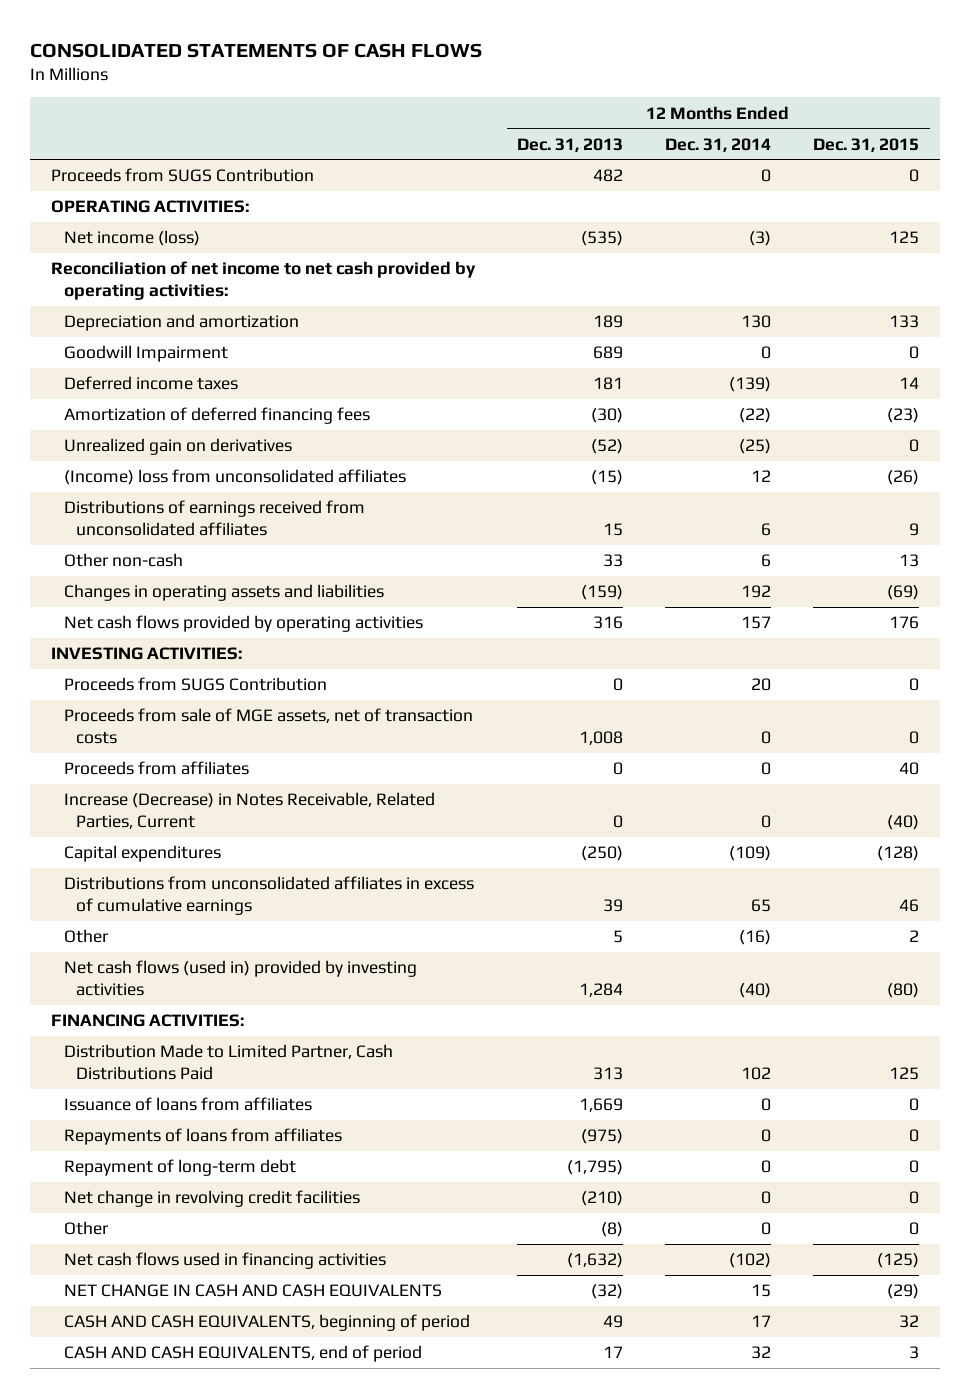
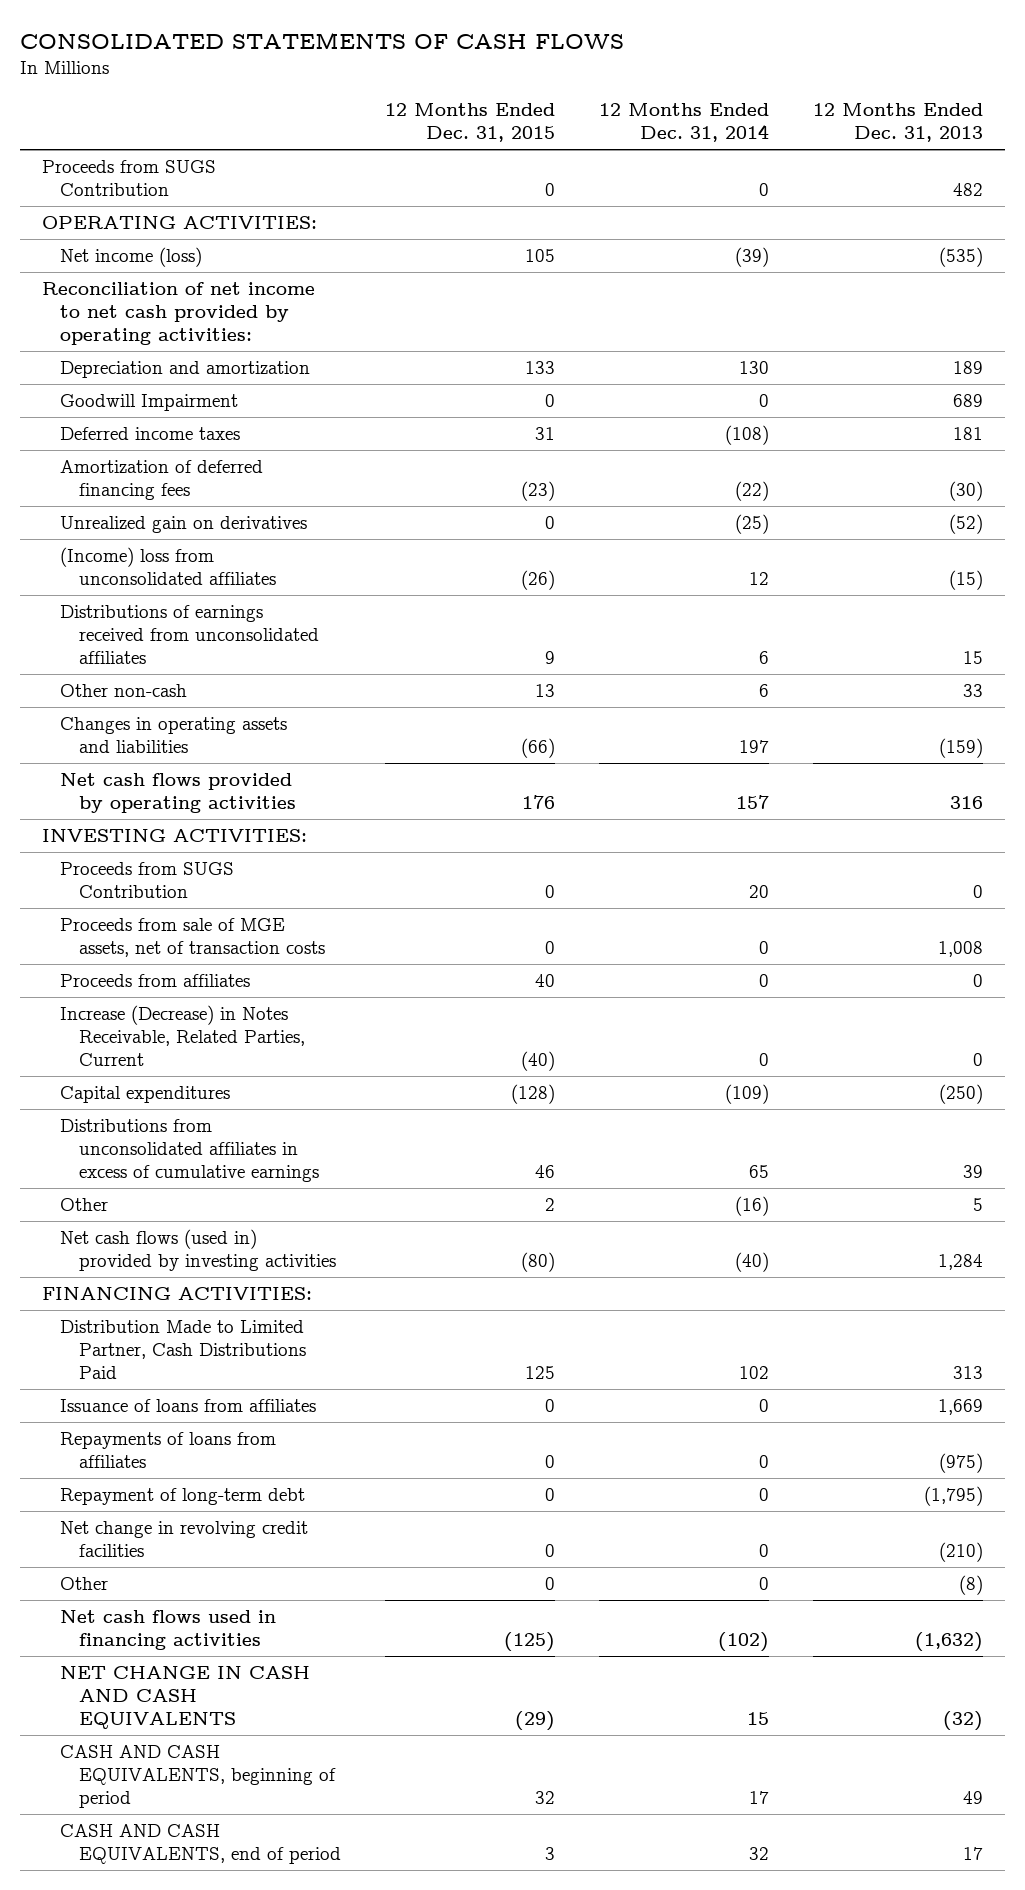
- | 12 Months Ended Dec. 31, 2013 | 12 Months Ended Dec. 31, 2014 | 12 Months Ended Dec. 31, 2015
+ | 12 Months Ended Dec. 31, 2015 | 12 Months Ended Dec. 31, 2014 | 12 Months Ended Dec. 31, 2013
- Net income (loss) | (535) | (3) | 125
+ Net income (loss) | 105 | (39) | (535)
- Deferred income taxes | 181 | (139) | 14
+ Deferred income taxes | 31 | (108) | 181
- Changes in operating assets and liabilities | (159) | 192 | (69)
+ Changes in operating assets and liabilities | (66) | 197 | (159)

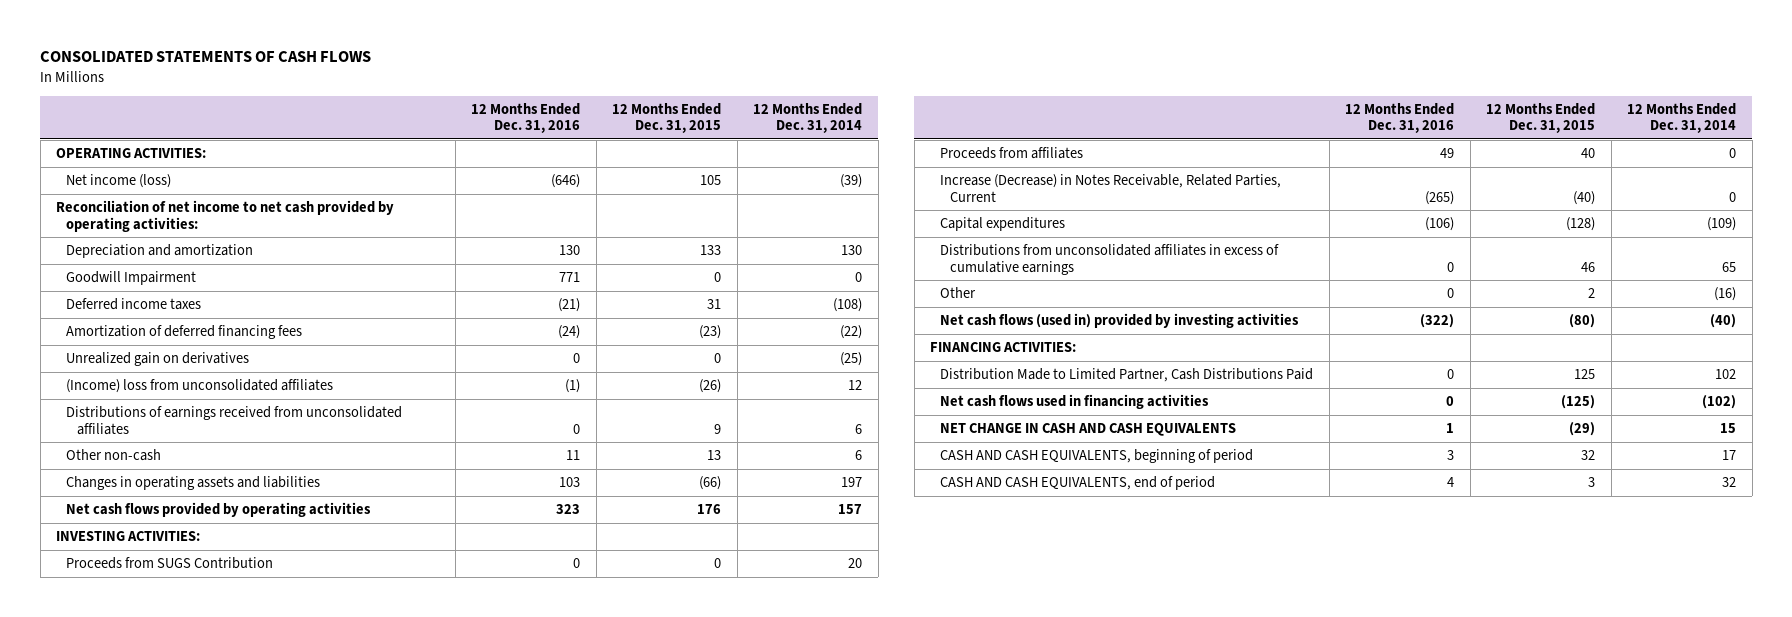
- | 12 Months Ended Dec. 31, 2015 | 12 Months Ended Dec. 31, 2014 | 12 Months Ended Dec. 31, 2013
+ | 12 Months Ended Dec. 31, 2016 | 12 Months Ended Dec. 31, 2015 | 12 Months Ended Dec. 31, 2014
- Proceeds from SUGS Contribution | 0 | 0 | 482
- Proceeds from sale of MGE assets, net of transaction costs | 0 | 0 | 1,008
- Issuance of loans from affiliates | 0 | 0 | 1,669
- Repayments of loans from affiliates | 0 | 0 | (975)
- Repayment of long-term debt | 0 | 0 | (1,795)
- Net change in revolving credit facilities | 0 | 0 | (210)
- Other | 0 | 0 | (8)

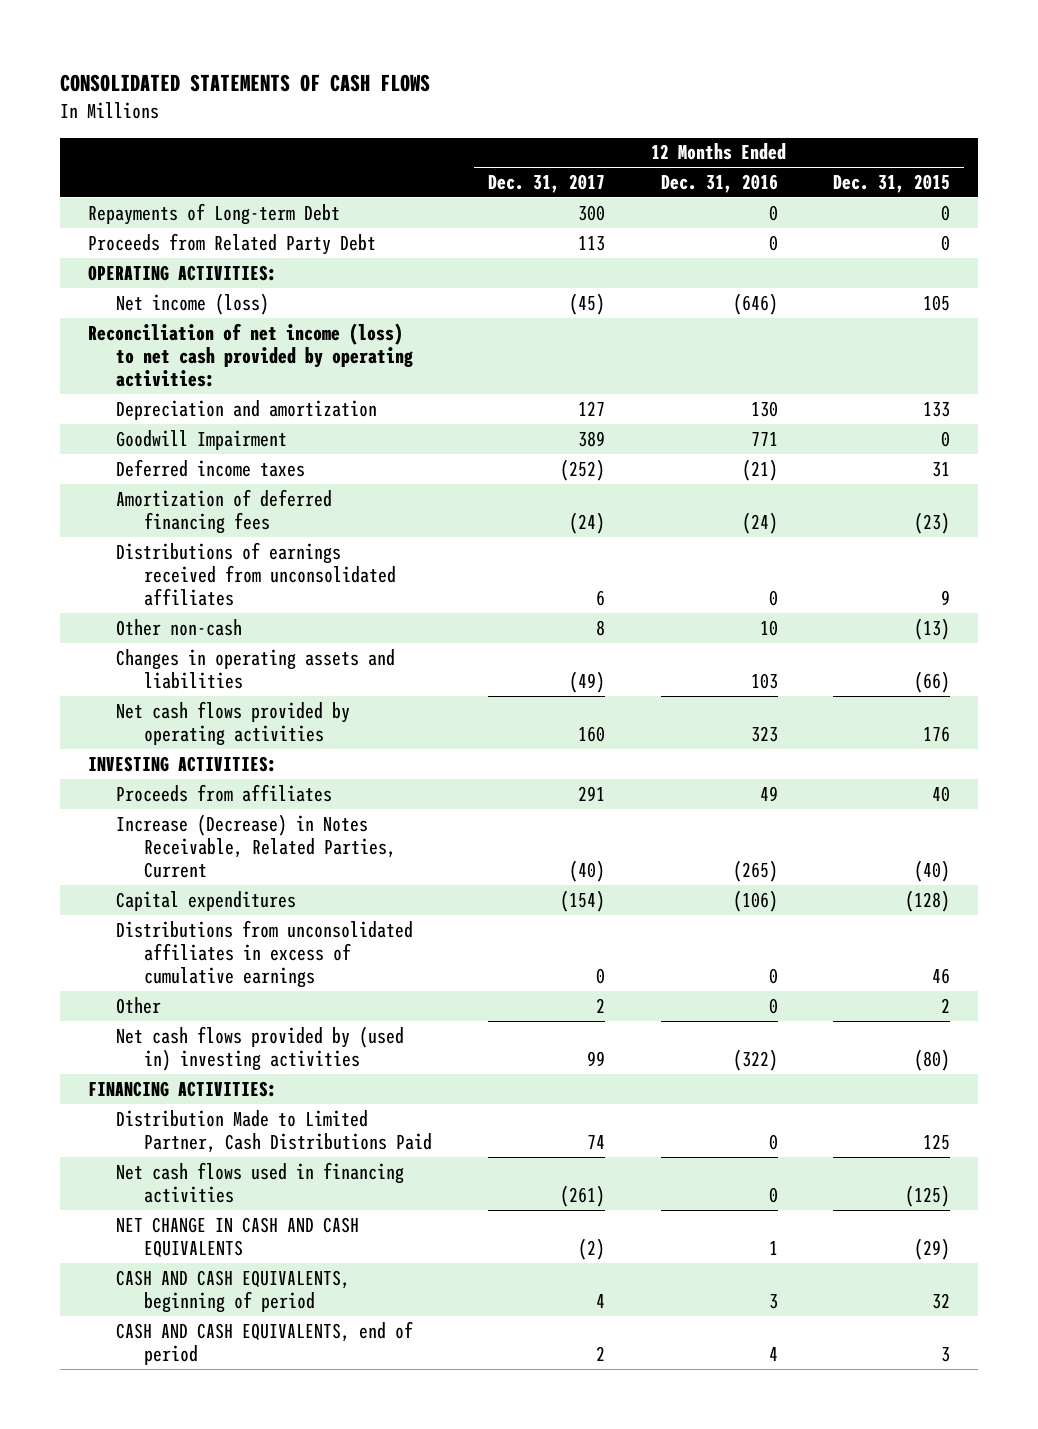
- | 12 Months Ended Dec. 31, 2016 | 12 Months Ended Dec. 31, 2015 | 12 Months Ended Dec. 31, 2014
+ | 12 Months Ended Dec. 31, 2017 | 12 Months Ended Dec. 31, 2016 | 12 Months Ended Dec. 31, 2015
+ Repayments of Long-term Debt | 300 | 0 | 0
+ Proceeds from Related Party Debt | 113 | 0 | 0
- Reconciliation of net income to net cash provided by operating activities:
+ Reconciliation of net income (loss) to net cash provided by operating activities:
- Unrealized gain on derivatives | 0 | 0 | (25)
- (Income) loss from unconsolidated affiliates | (1) | (26) | 12
- Other non-cash | 11 | 13 | 6
+ Other non-cash | 8 | 10 | (13)
- Proceeds from SUGS Contribution | 0 | 0 | 20
- Net cash flows (used in) provided by investing activities | (322) | (80) | (40)
+ Net cash flows provided by (used in) investing activities | 99 | (322) | (80)

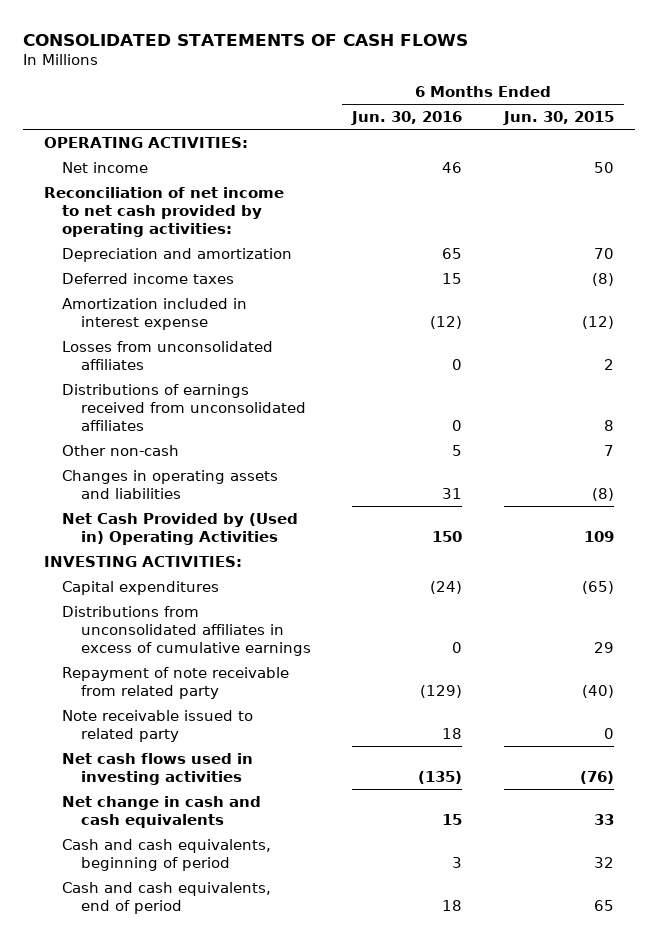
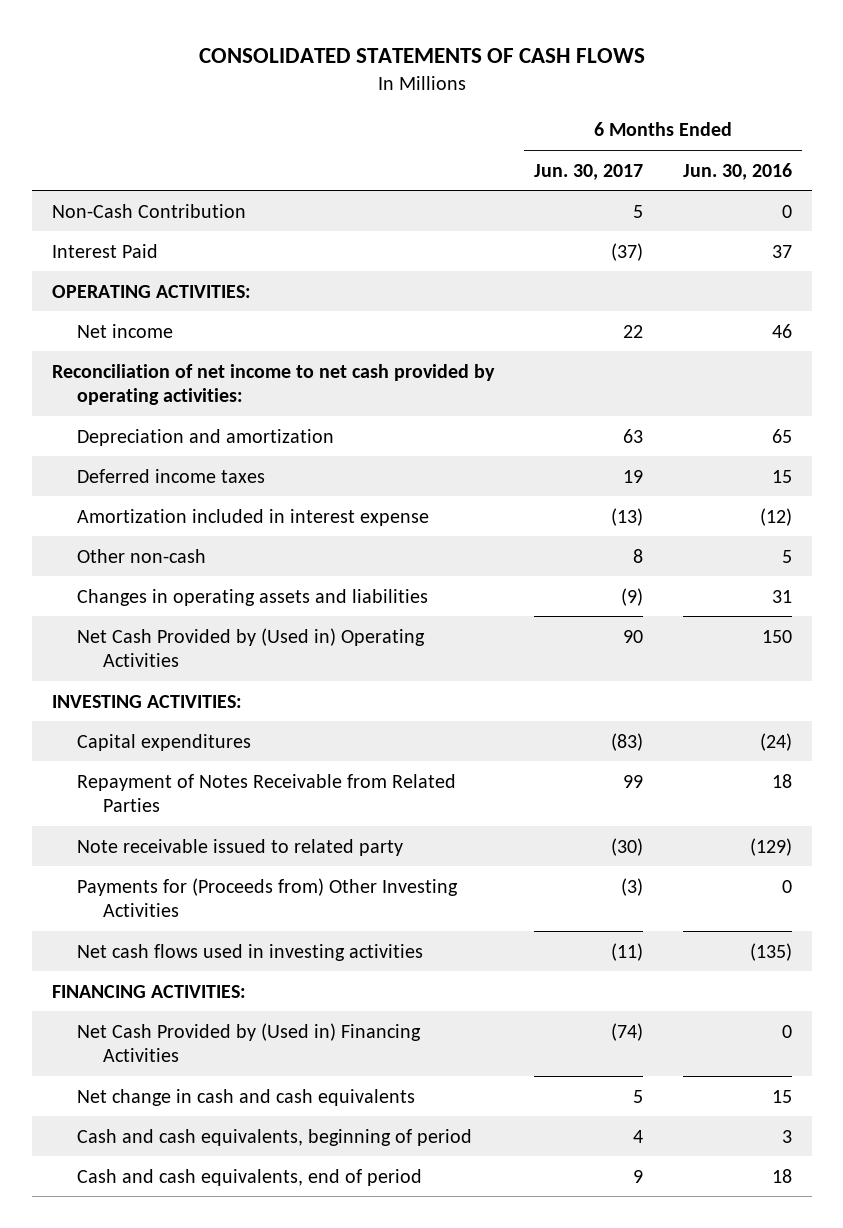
- | 6 Months Ended Jun. 30, 2016 | 6 Months Ended Jun. 30, 2015
+ | 6 Months Ended Jun. 30, 2017 | 6 Months Ended Jun. 30, 2016
+ Non-Cash Contribution | 5 | 0
+ Interest Paid | (37) | 37
- Losses from unconsolidated affiliates | 0 | 2
- Distributions of earnings received from unconsolidated affiliates | 0 | 8
- Distributions from unconsolidated affiliates in excess of cumulative earnings | 0 | 29
- Repayment of note receivable from related party | (129) | (40)
- Note receivable issued to related party | 18 | 0
+ Repayment of Notes Receivable from Related Parties | 99 | 18
+ Note receivable issued to related party | (30) | (129)
+ Payments for (Proceeds from) Other Investing Activities | (3) | 0
+ FINANCING ACTIVITIES:
+ Net Cash Provided by (Used in) Financing Activities | (74) | 0

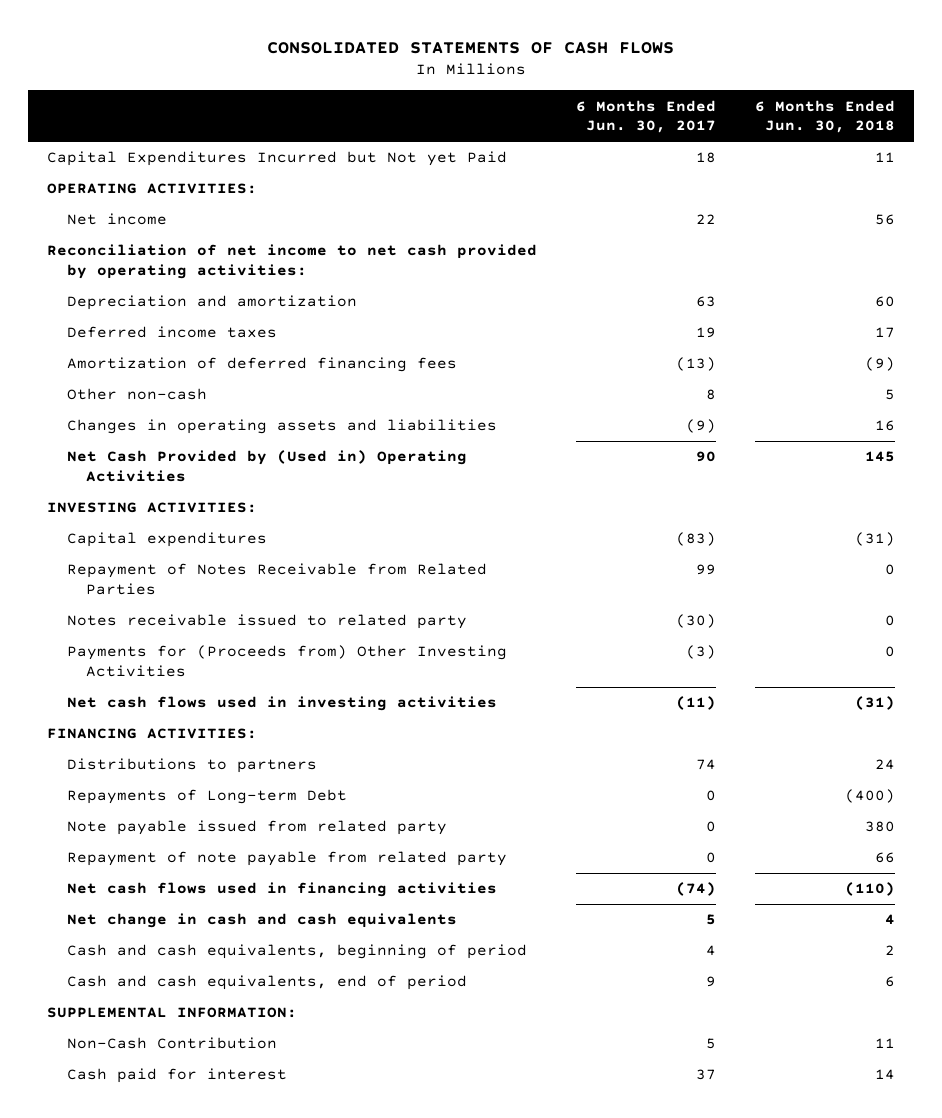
- | 6 Months Ended Jun. 30, 2017 | 6 Months Ended Jun. 30, 2016
+ | 6 Months Ended Jun. 30, 2017 | 6 Months Ended Jun. 30, 2018
- Interest Paid | (37) | 37
+ Capital Expenditures Incurred but Not yet Paid | 18 | 11
- Amortization included in interest expense | (13) | (12)
+ Amortization of deferred financing fees | (13) | (9)
- Note receivable issued to related party | (30) | (129)
+ Notes receivable issued to related party | (30) | 0
- Net Cash Provided by (Used in) Financing Activities | (74) | 0
+ Distributions to partners | 74 | 24
+ Repayments of Long-term Debt | 0 | (400)
+ Note payable issued from related party | 0 | 380
+ Repayment of note payable from related party | 0 | 66
+ Net cash flows used in financing activities | (74) | (110)
+ SUPPLEMENTAL INFORMATION:
moved down: Non-Cash Contribution | 5 | 11
+ Cash paid for interest | 37 | 14

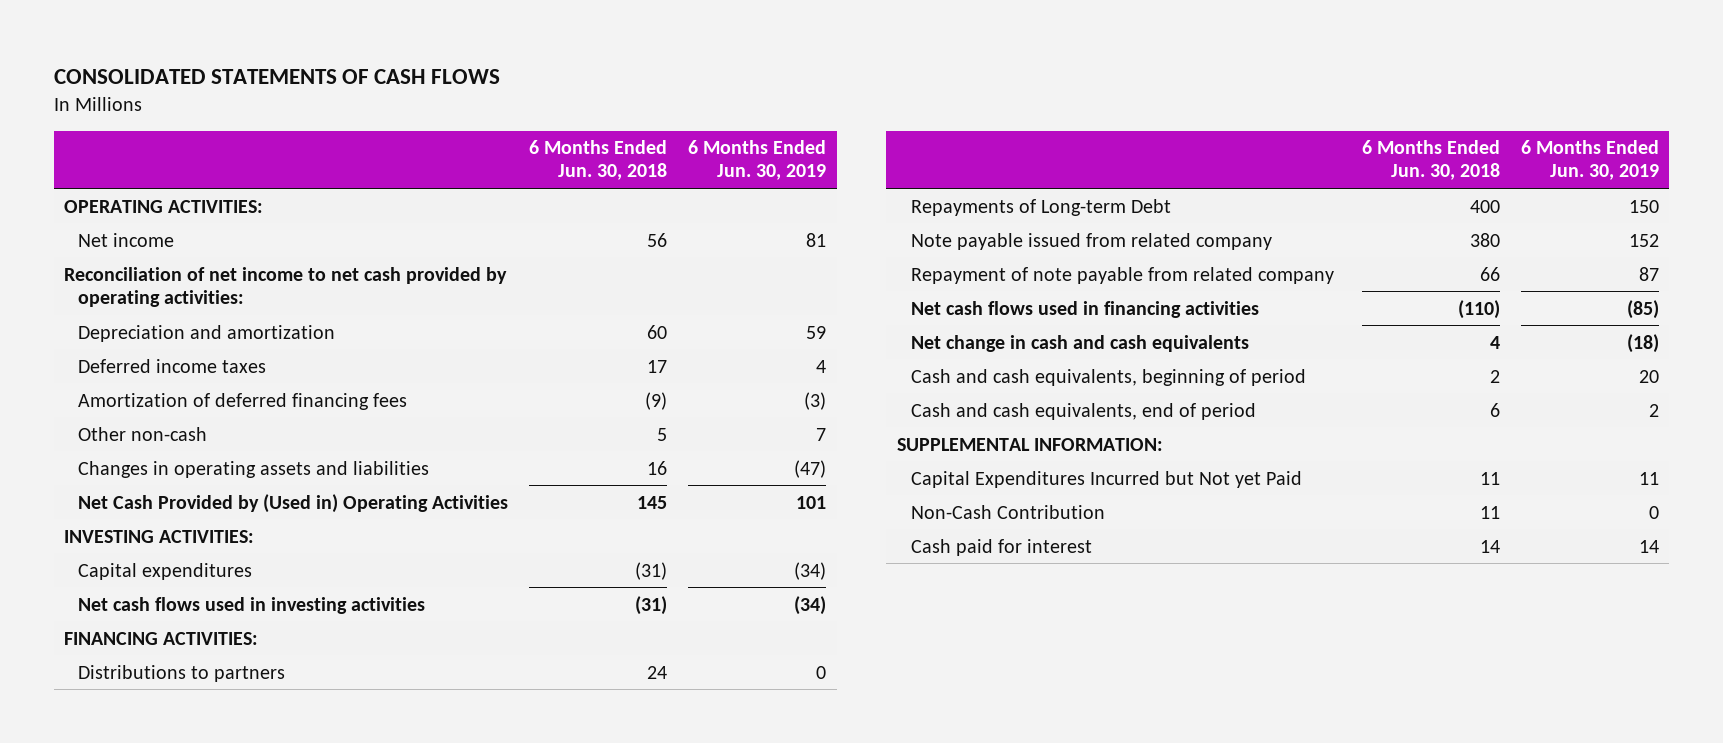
- | 6 Months Ended Jun. 30, 2017 | 6 Months Ended Jun. 30, 2018
+ | 6 Months Ended Jun. 30, 2018 | 6 Months Ended Jun. 30, 2019
- Repayment of Notes Receivable from Related Parties | 99 | 0
- Notes receivable issued to related party | (30) | 0
- Payments for (Proceeds from) Other Investing Activities | (3) | 0
- Repayments of Long-term Debt | 0 | (400)
- Note payable issued from related party | 0 | 380
- Repayment of note payable from related party | 0 | 66
+ Repayments of Long-term Debt | 400 | 150
+ Note payable issued from related company | 380 | 152
+ Repayment of note payable from related company | 66 | 87
moved down: Capital Expenditures Incurred but Not yet Paid | 11 | 11

